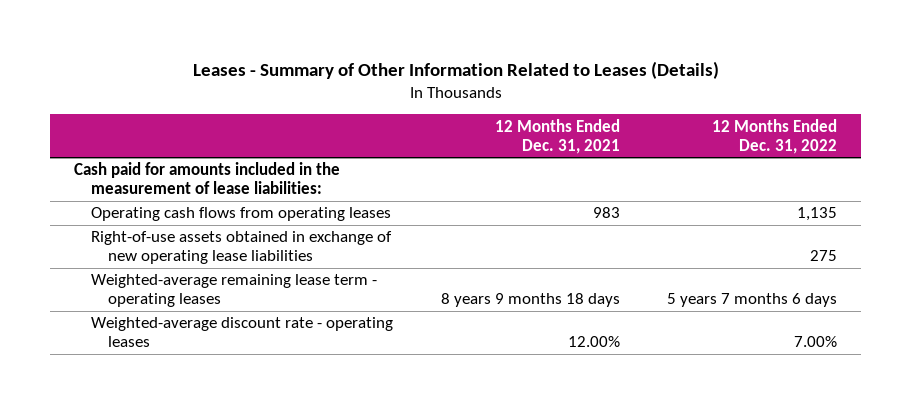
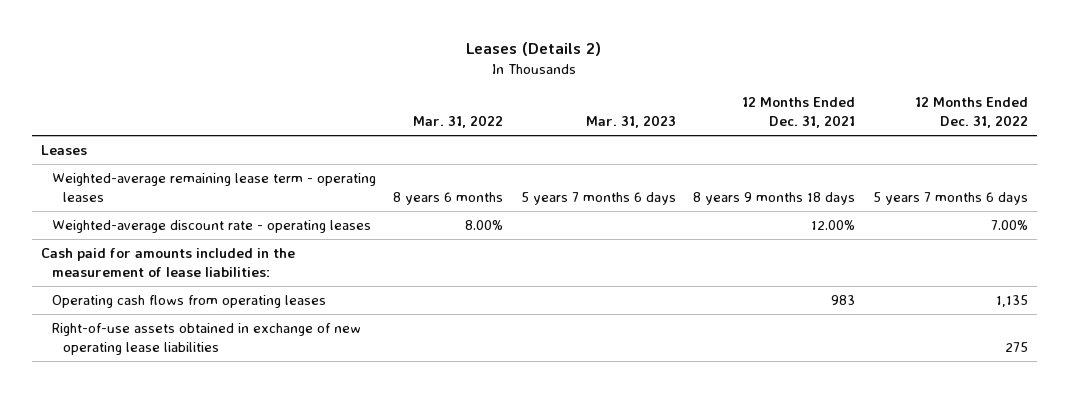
- Leases - Summary of Other Information Related to Leases (Details)
+ Leases (Details 2)
- | 12 Months Ended Dec. 31, 2021 | 12 Months Ended Dec. 31, 2022
+ | Mar. 31, 2022 | Mar. 31, 2023 | 12 Months Ended Dec. 31, 2021 | 12 Months Ended Dec. 31, 2022
+ Leases
moved up: Weighted-average remaining lease term - operating leases | 8 years 6 months | 5 years 7 months 6 days | 8 years 9 months 18 days | 5 years 7 months 6 days
moved up: Weighted-average discount rate - operating leases | 8.00% | | 12.00% | 7.00%

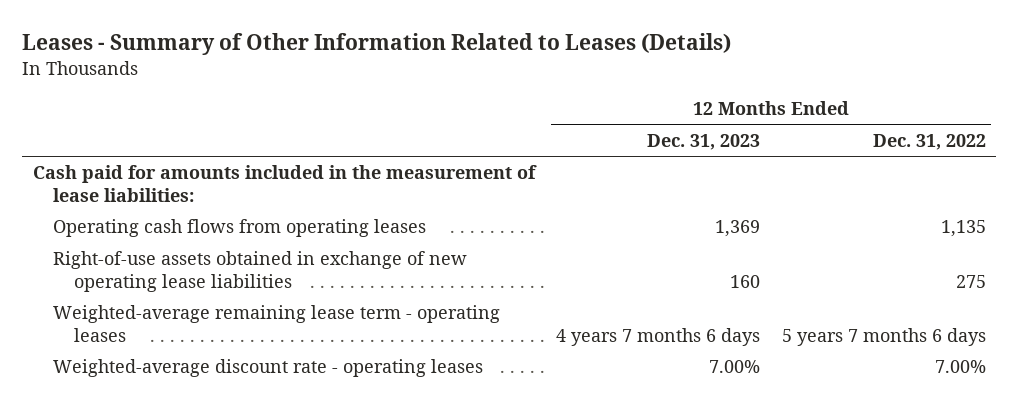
- Leases (Details 2)
+ Leases - Summary of Other Information Related to Leases (Details)
- | Mar. 31, 2022 | Mar. 31, 2023 | 12 Months Ended Dec. 31, 2021 | 12 Months Ended Dec. 31, 2022
+ | 12 Months Ended Dec. 31, 2023 | 12 Months Ended Dec. 31, 2022
- Leases
moved down: Weighted-average remaining lease term - operating leases | 4 years 7 months 6 days | 5 years 7 months 6 days
moved down: Weighted-average discount rate - operating leases | 7.00% | 7.00%

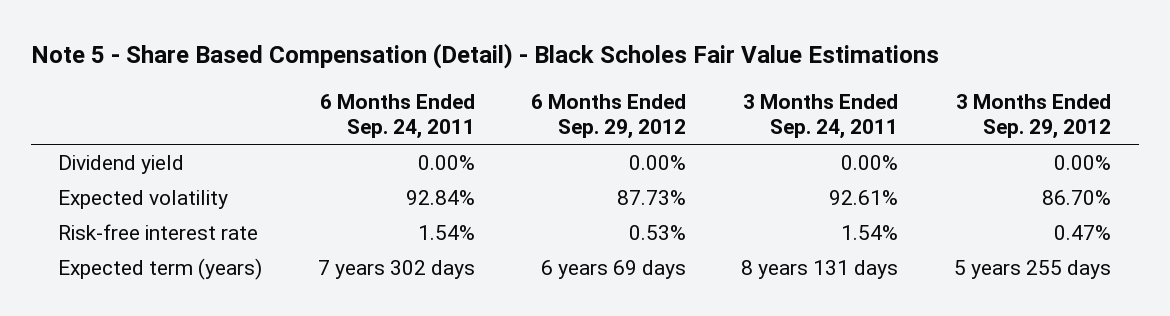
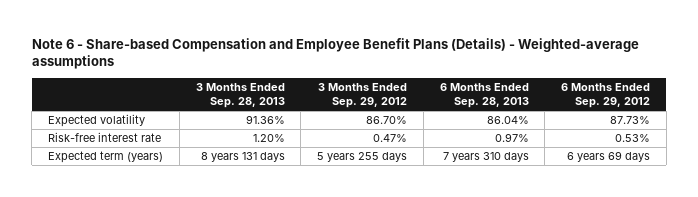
- Note 5 - Share Based Compensation (Detail) - Black Scholes Fair Value Estimations
+ Note 6 - Share-based Compensation and Employee Benefit Plans (Details) - Weighted-average assumptions
- | 6 Months Ended Sep. 24, 2011 | 6 Months Ended Sep. 29, 2012 | 3 Months Ended Sep. 24, 2011 | 3 Months Ended Sep. 29, 2012
+ | 3 Months Ended Sep. 28, 2013 | 3 Months Ended Sep. 29, 2012 | 6 Months Ended Sep. 28, 2013 | 6 Months Ended Sep. 29, 2012
- Dividend yield | 0.00% | 0.00% | 0.00% | 0.00%

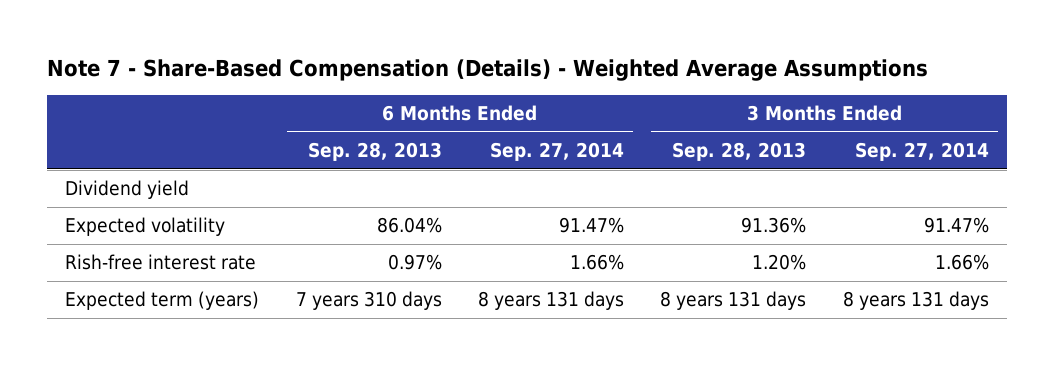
- Note 6 - Share-based Compensation and Employee Benefit Plans (Details) - Weighted-average assumptions
+ Note 7 - Share-Based Compensation (Details) - Weighted Average Assumptions
- | 3 Months Ended Sep. 28, 2013 | 3 Months Ended Sep. 29, 2012 | 6 Months Ended Sep. 28, 2013 | 6 Months Ended Sep. 29, 2012
+ | 6 Months Ended Sep. 28, 2013 | 6 Months Ended Sep. 27, 2014 | 3 Months Ended Sep. 28, 2013 | 3 Months Ended Sep. 27, 2014
+ Dividend yield
- Risk-free interest rate | 1.20% | 0.47% | 0.97% | 0.53%
+ Rish-free interest rate | 0.97% | 1.66% | 1.20% | 1.66%

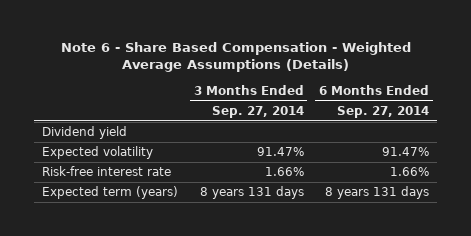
- Note 7 - Share-Based Compensation (Details) - Weighted Average Assumptions
+ Note 6 - Share Based Compensation - Weighted Average Assumptions (Details)
- | 6 Months Ended Sep. 28, 2013 | 6 Months Ended Sep. 27, 2014 | 3 Months Ended Sep. 28, 2013 | 3 Months Ended Sep. 27, 2014
+ | 3 Months Ended Sep. 27, 2014 | 6 Months Ended Sep. 27, 2014
- Rish-free interest rate | 0.97% | 1.66% | 1.20% | 1.66%
+ Risk-free interest rate | 1.66% | 1.66%

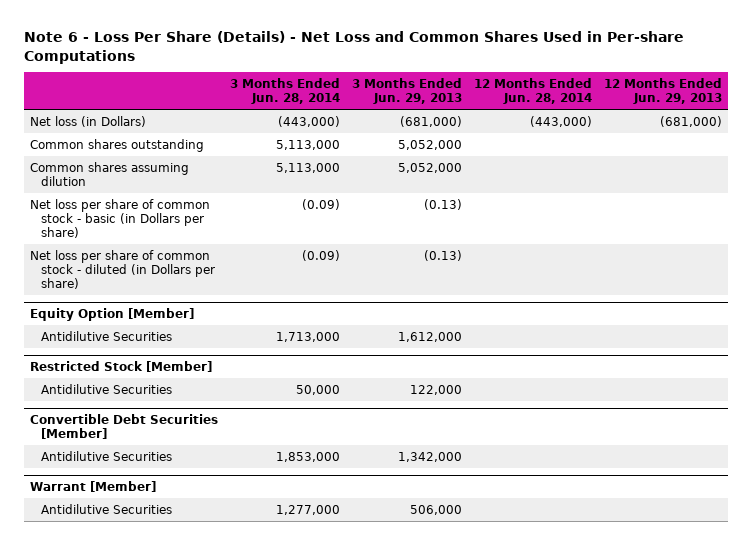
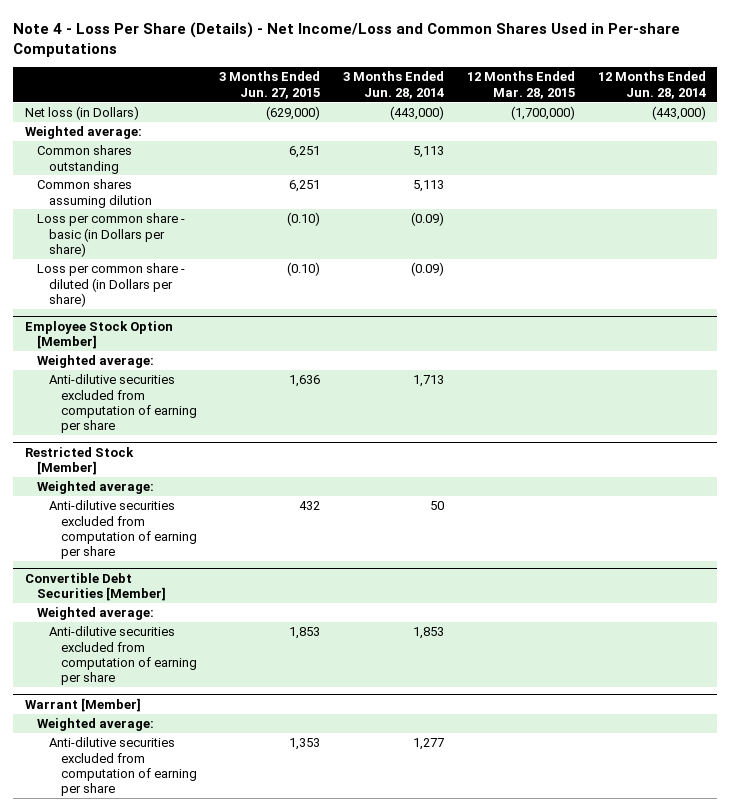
- Note 6 - Loss Per Share (Details) - Net Loss and Common Shares Used in Per-share Computations
+ Note 4 - Loss Per Share (Details) - Net Income/Loss and Common Shares Used in Per-share Computations
- | 3 Months Ended Jun. 28, 2014 | 3 Months Ended Jun. 29, 2013 | 12 Months Ended Jun. 28, 2014 | 12 Months Ended Jun. 29, 2013
+ | 3 Months Ended Jun. 27, 2015 | 3 Months Ended Jun. 28, 2014 | 12 Months Ended Mar. 28, 2015 | 12 Months Ended Jun. 28, 2014
- Common shares outstanding | 5,113,000 | 5,052,000 | |
- Common shares assuming dilution | 5,113,000 | 5,052,000 | |
- Net loss per share of common stock - basic (in Dollars per share) | (0.09) | (0.13) | |
- Net loss per share of common stock - diluted (in Dollars per share) | (0.09) | (0.13) | |
- Equity Option [Member]
- Antidilutive Securities | 1,713,000 | 1,612,000 | |
+ Weighted average:
+ Common shares outstanding | 6,251 | 5,113 | |
+ Common shares assuming dilution | 6,251 | 5,113 | |
+ Loss per common share - basic (in Dollars per share) | (0.10) | (0.09) | |
+ Loss per common share - diluted (in Dollars per share) | (0.10) | (0.09) | |
+ Employee Stock Option [Member]
+ Weighted average:
+ Anti-dilutive securities excluded from computation of earning per share | 1,636 | 1,713 | |
@ Restricted Stock [Member]
- Antidilutive Securities | 50,000 | 122,000 | |
+ Weighted average:
+ Anti-dilutive securities excluded from computation of earning per share | 432 | 50 | |
@ Convertible Debt Securities [Member]
- Antidilutive Securities | 1,853,000 | 1,342,000 | |
+ Weighted average:
+ Anti-dilutive securities excluded from computation of earning per share | 1,853 | 1,853 | |
@ Warrant [Member]
- Antidilutive Securities | 1,277,000 | 506,000 | |
+ Weighted average:
+ Anti-dilutive securities excluded from computation of earning per share | 1,353 | 1,277 | |

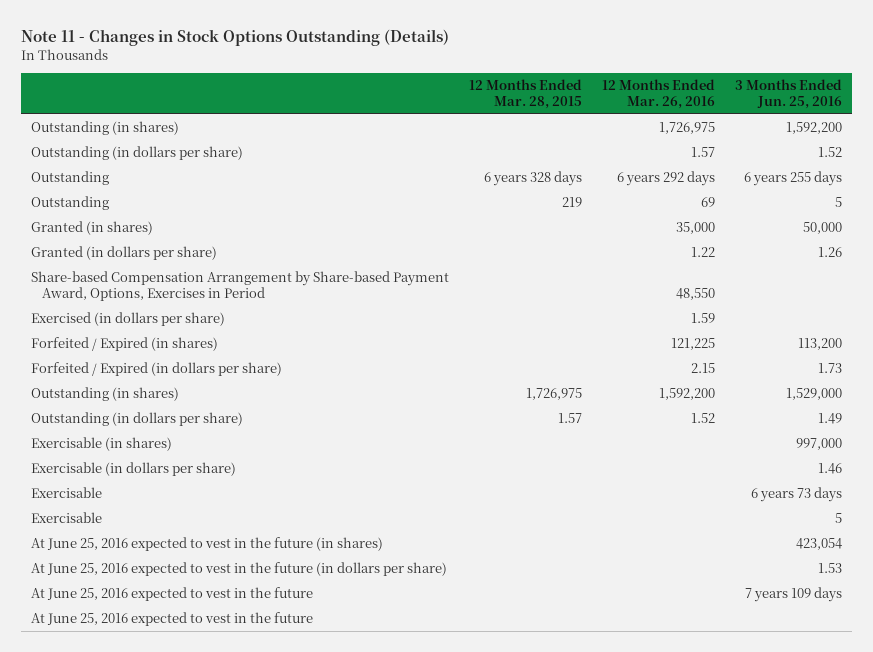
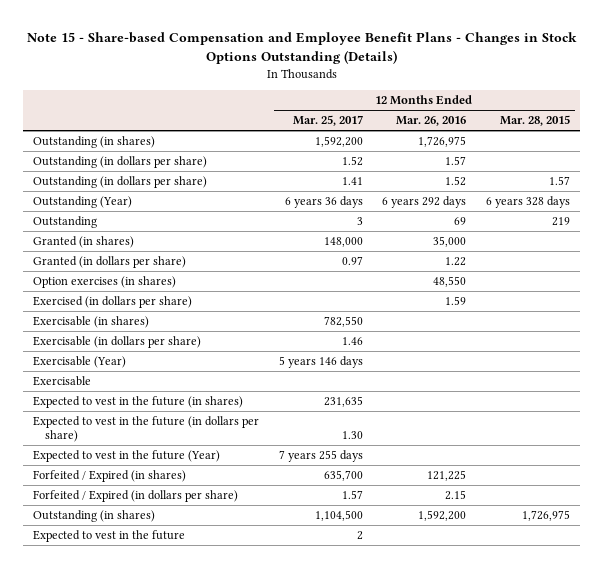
- Note 11 - Changes in Stock Options Outstanding (Details)
+ Note 15 - Share-based Compensation and Employee Benefit Plans - Changes in Stock Options Outstanding (Details)
- | 12 Months Ended Mar. 28, 2015 | 12 Months Ended Mar. 26, 2016 | 3 Months Ended Jun. 25, 2016
+ | 12 Months Ended Mar. 25, 2017 | 12 Months Ended Mar. 26, 2016 | 12 Months Ended Mar. 28, 2015
- Outstanding | 6 years 328 days | 6 years 292 days | 6 years 255 days
moved up: Outstanding (in dollars per share) | 1.41 | 1.52 | 1.57
+ Outstanding (Year) | 6 years 36 days | 6 years 292 days | 6 years 328 days
- Share-based Compensation Arrangement by Share-based Payment Award, Options, Exercises in Period | | 48,550 |
+ Option exercises (in shares) | | 48,550 |
- Exercisable | | | 6 years 73 days
+ Exercisable (Year) | 5 years 146 days | |
- At June 25, 2016 expected to vest in the future (in shares) | | | 423,054
- At June 25, 2016 expected to vest in the future (in dollars per share) | | | 1.53
- At June 25, 2016 expected to vest in the future | | | 7 years 109 days
- At June 25, 2016 expected to vest in the future
+ Expected to vest in the future (in shares) | 231,635 | |
+ Expected to vest in the future (in dollars per share) | 1.30 | |
+ Expected to vest in the future (Year) | 7 years 255 days | |
moved down: Forfeited / Expired (in shares) | 635,700 | 121,225 |
moved down: Forfeited / Expired (in dollars per share) | 1.57 | 2.15 |
moved down: Outstanding (in shares) | 1,104,500 | 1,592,200 | 1,726,975
+ Expected to vest in the future | 2 | |

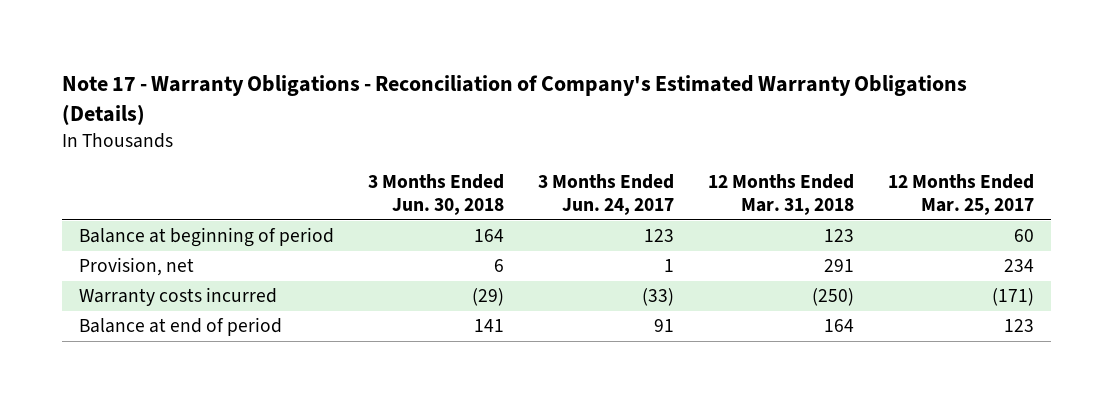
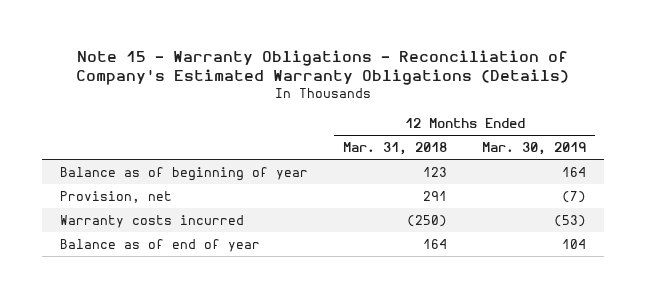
- Note 17 - Warranty Obligations - Reconciliation of Company's Estimated Warranty Obligations (Details)
+ Note 15 - Warranty Obligations - Reconciliation of Company's Estimated Warranty Obligations (Details)
- | 3 Months Ended Jun. 30, 2018 | 3 Months Ended Jun. 24, 2017 | 12 Months Ended Mar. 31, 2018 | 12 Months Ended Mar. 25, 2017
+ | 12 Months Ended Mar. 31, 2018 | 12 Months Ended Mar. 30, 2019
- Balance at beginning of period | 164 | 123 | 123 | 60
+ Balance as of beginning of year | 123 | 164
- Balance at end of period | 141 | 91 | 164 | 123
+ Balance as of end of year | 164 | 104

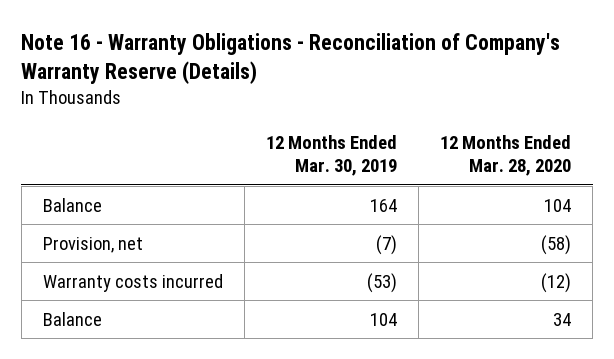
- Note 15 - Warranty Obligations - Reconciliation of Company's Estimated Warranty Obligations (Details)
+ Note 16 - Warranty Obligations - Reconciliation of Company's Warranty Reserve (Details)
- | 12 Months Ended Mar. 31, 2018 | 12 Months Ended Mar. 30, 2019
+ | 12 Months Ended Mar. 30, 2019 | 12 Months Ended Mar. 28, 2020
- Balance as of beginning of year | 123 | 164
+ Balance | 164 | 104
- Balance as of end of year | 164 | 104
+ Balance | 104 | 34

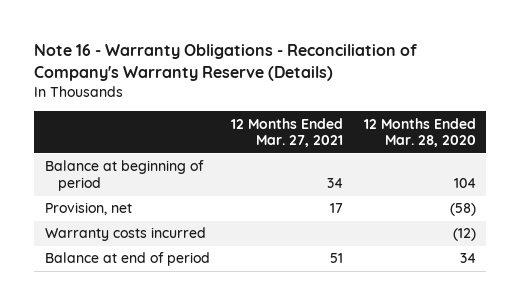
- | 12 Months Ended Mar. 30, 2019 | 12 Months Ended Mar. 28, 2020
+ | 12 Months Ended Mar. 27, 2021 | 12 Months Ended Mar. 28, 2020
- Balance | 164 | 104
+ Balance at beginning of period | 34 | 104
- Balance | 104 | 34
+ Balance at end of period | 51 | 34

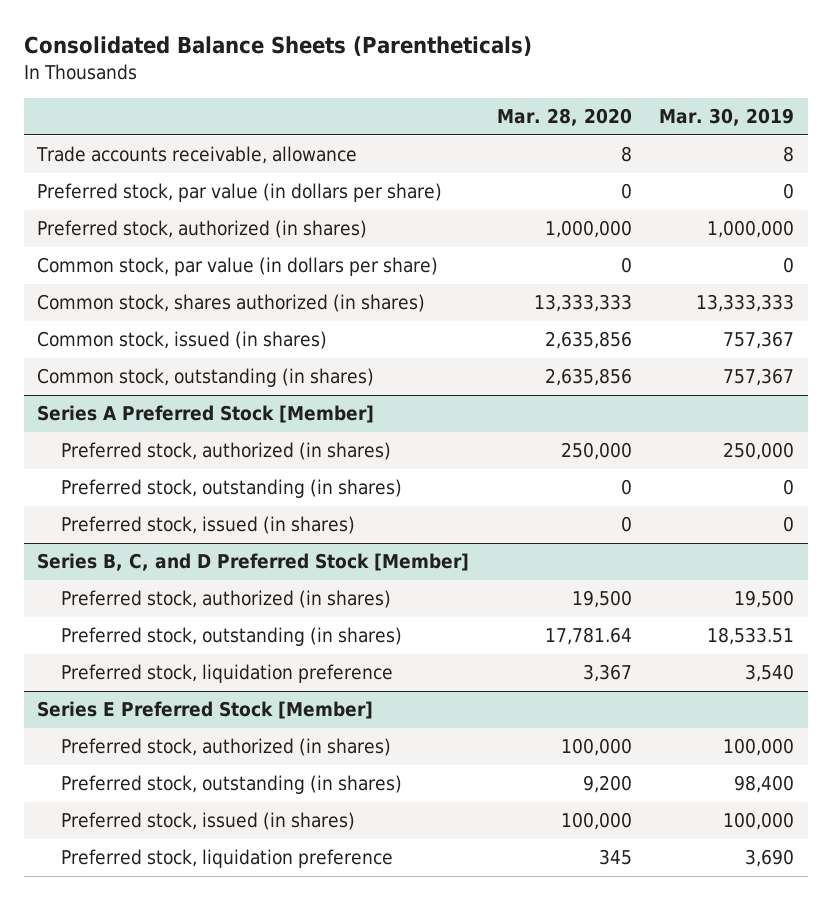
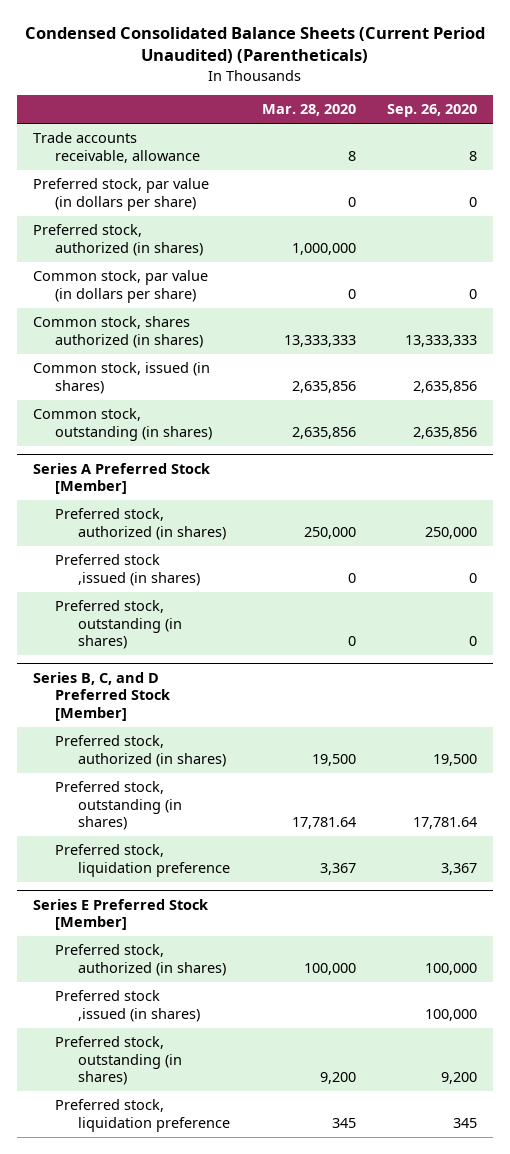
- Consolidated Balance Sheets (Parentheticals)
+ Condensed Consolidated Balance Sheets (Current Period Unaudited) (Parentheticals)
- | Mar. 28, 2020 | Mar. 30, 2019
+ | Mar. 28, 2020 | Sep. 26, 2020
@ Series A Preferred Stock [Member]
+ Preferred stock ,issued (in shares) | 0 | 0
- Preferred stock, issued (in shares) | 0 | 0
@ Series E Preferred Stock [Member]
+ Preferred stock ,issued (in shares) | | 100,000
- Preferred stock, issued (in shares) | 100,000 | 100,000

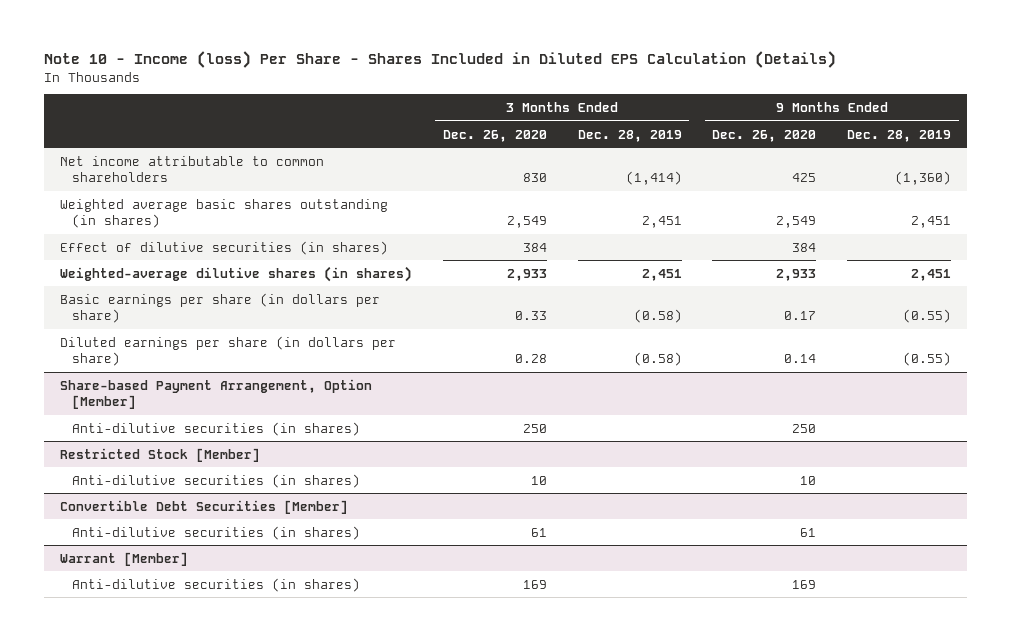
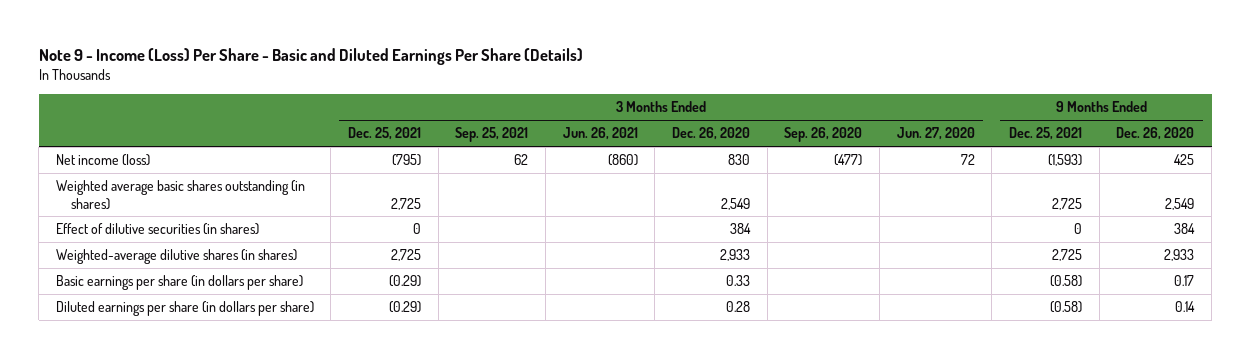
- Note 10 - Income (loss) Per Share - Shares Included in Diluted EPS Calculation (Details)
+ Note 9 - Income (Loss) Per Share - Basic and Diluted Earnings Per Share (Details)
- | 3 Months Ended Dec. 26, 2020 | 3 Months Ended Dec. 28, 2019 | 9 Months Ended Dec. 26, 2020 | 9 Months Ended Dec. 28, 2019
+ | 3 Months Ended Dec. 25, 2021 | 3 Months Ended Sep. 25, 2021 | 3 Months Ended Jun. 26, 2021 | 3 Months Ended Dec. 26, 2020 | 3 Months Ended Sep. 26, 2020 | 3 Months Ended Jun. 27, 2020 | 9 Months Ended Dec. 25, 2021 | 9 Months Ended Dec. 26, 2020
- Net income attributable to common shareholders | 830 | (1,414) | 425 | (1,360)
+ Net income (loss) | (795) | 62 | (860) | 830 | (477) | 72 | (1,593) | 425
- Share-based Payment Arrangement, Option [Member]
- Anti-dilutive securities (in shares) | 250 | | 250 |
- Restricted Stock [Member]
- Anti-dilutive securities (in shares) | 10 | | 10 |
- Convertible Debt Securities [Member]
- Anti-dilutive securities (in shares) | 61 | | 61 |
- Warrant [Member]
- Anti-dilutive securities (in shares) | 169 | | 169 |

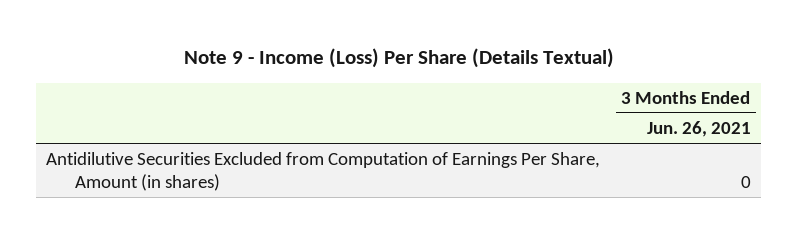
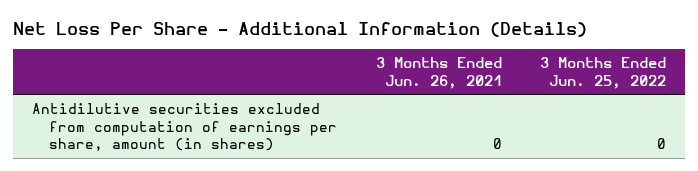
- Note 9 - Income (Loss) Per Share (Details Textual)
+ Net Loss Per Share - Additional Information (Details)
- | 3 Months Ended Jun. 26, 2021
+ | 3 Months Ended Jun. 26, 2021 | 3 Months Ended Jun. 25, 2022
- Antidilutive Securities Excluded from Computation of Earnings Per Share, Amount (in shares) | 0
+ Antidilutive securities excluded from computation of earnings per share, amount (in shares) | 0 | 0

